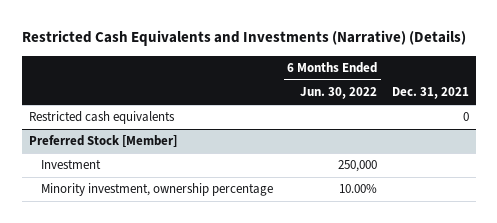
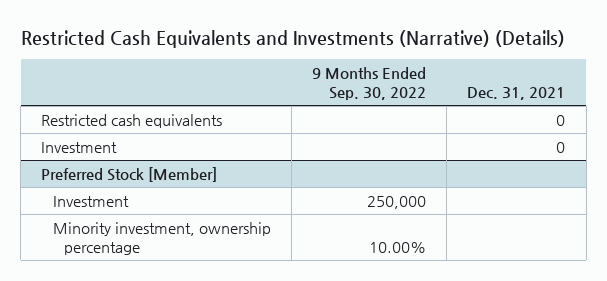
- | 6 Months Ended Jun. 30, 2022 | Dec. 31, 2021
+ | 9 Months Ended Sep. 30, 2022 | Dec. 31, 2021
+ Investment | | 0

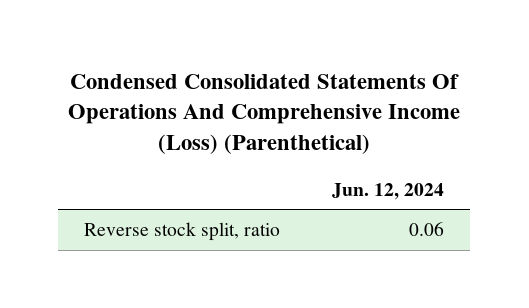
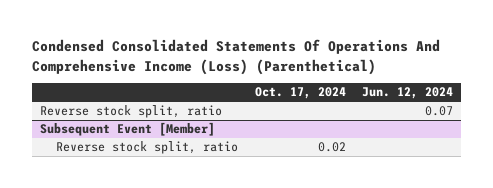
- | Jun. 12, 2024
+ | Oct. 17, 2024 | Jun. 12, 2024
- Reverse stock split, ratio | 0.06
+ Reverse stock split, ratio | | 0.07
+ Subsequent Event [Member]
+ Reverse stock split, ratio | 0.02 |

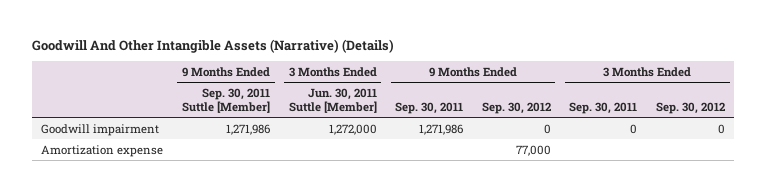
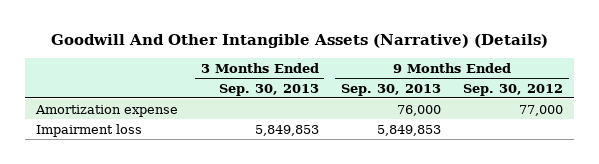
- | 9 Months Ended Sep. 30, 2011 Suttle [Member] | 3 Months Ended Jun. 30, 2011 Suttle [Member] | 9 Months Ended Sep. 30, 2011 | 9 Months Ended Sep. 30, 2012 | 3 Months Ended Sep. 30, 2011 | 3 Months Ended Sep. 30, 2012
+ | 3 Months Ended Sep. 30, 2013 | 9 Months Ended Sep. 30, 2013 | 9 Months Ended Sep. 30, 2012
- Goodwill impairment | 1,271,986 | 1,272,000 | 1,271,986 | 0 | 0 | 0
+ Impairment loss | 5,849,853 | 5,849,853 |

